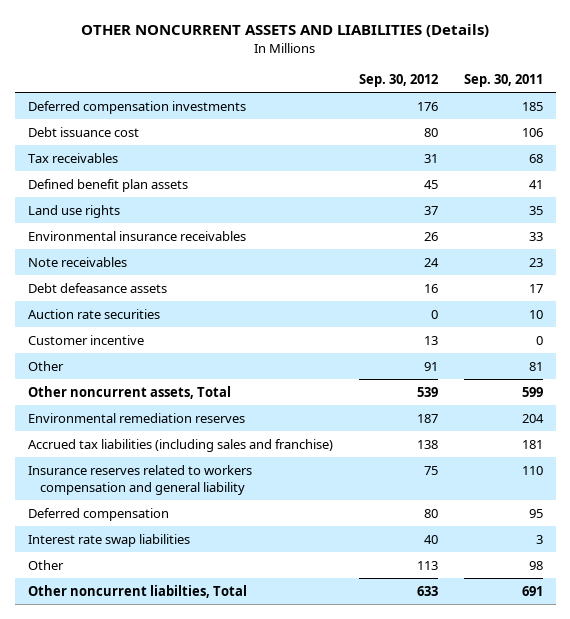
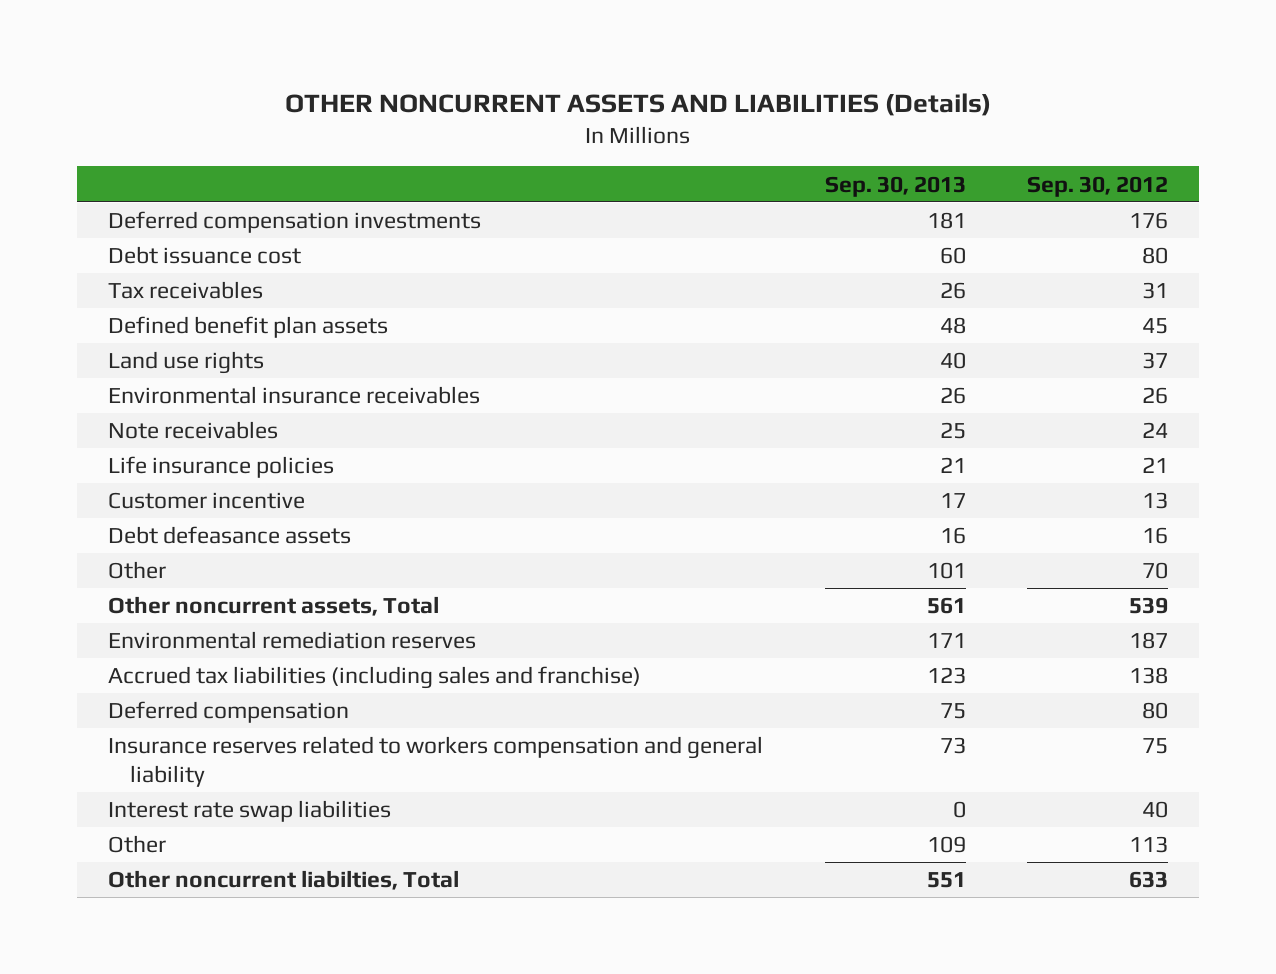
- | Sep. 30, 2012 | Sep. 30, 2011
+ | Sep. 30, 2013 | Sep. 30, 2012
- Auction rate securities | 0 | 10
+ Life insurance policies | 21 | 21
- Other | 91 | 81
moved down: Debt defeasance assets | 16 | 16
+ Other | 101 | 70
moved down: Insurance reserves related to workers compensation and general liability | 73 | 75

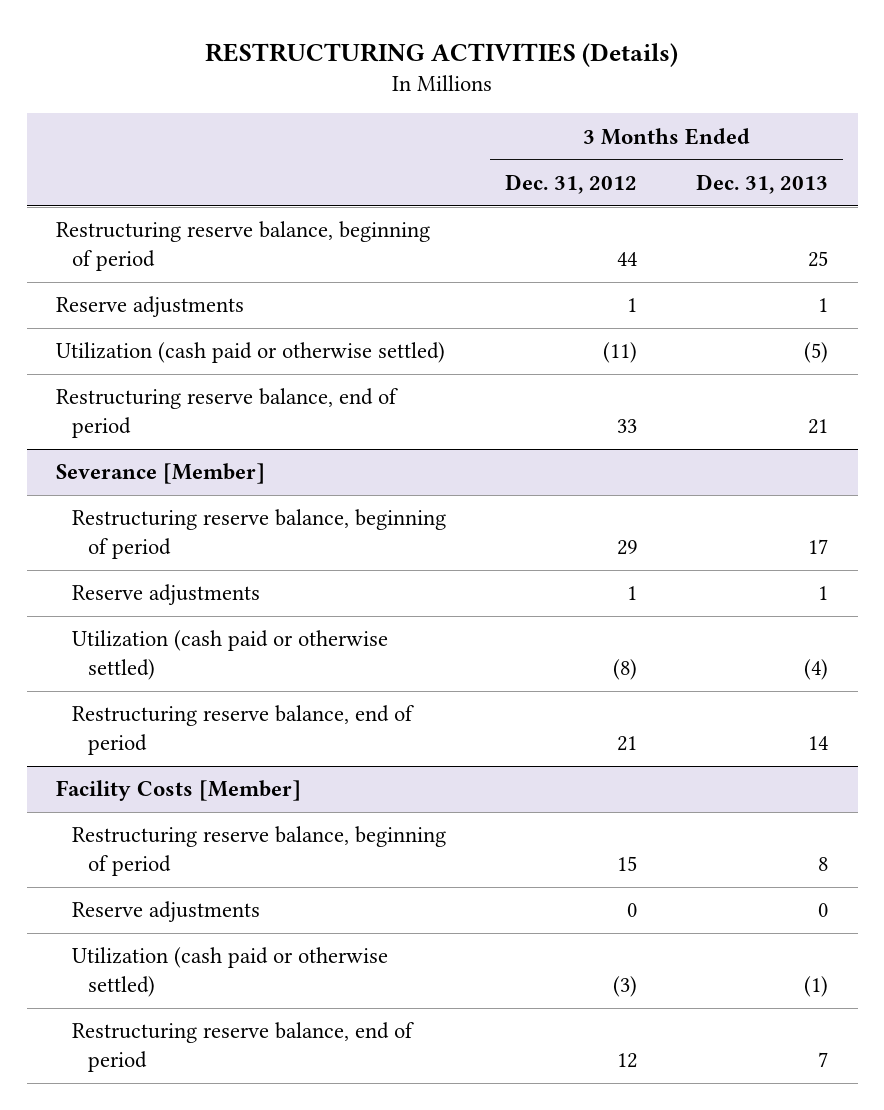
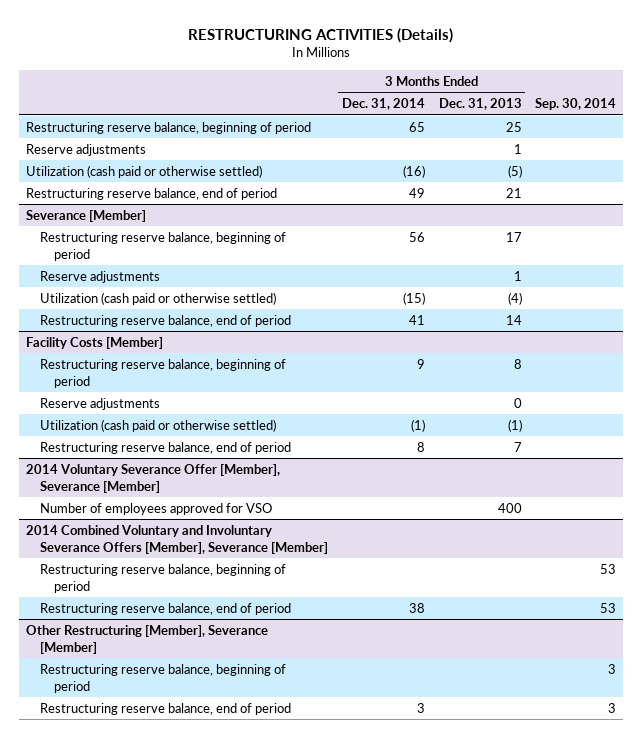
- | 3 Months Ended Dec. 31, 2012 | 3 Months Ended Dec. 31, 2013
+ | 3 Months Ended Dec. 31, 2014 | 3 Months Ended Dec. 31, 2013 | Sep. 30, 2014
+ 2014 Voluntary Severance Offer [Member], Severance [Member]
+ Number of employees approved for VSO | | 400 |
+ 2014 Combined Voluntary and Involuntary Severance Offers [Member], Severance [Member]
+ Restructuring reserve balance, beginning of period | | | 53
+ Restructuring reserve balance, end of period | 38 | | 53
+ Other Restructuring [Member], Severance [Member]
+ Restructuring reserve balance, beginning of period | | | 3
+ Restructuring reserve balance, end of period | 3 | | 3

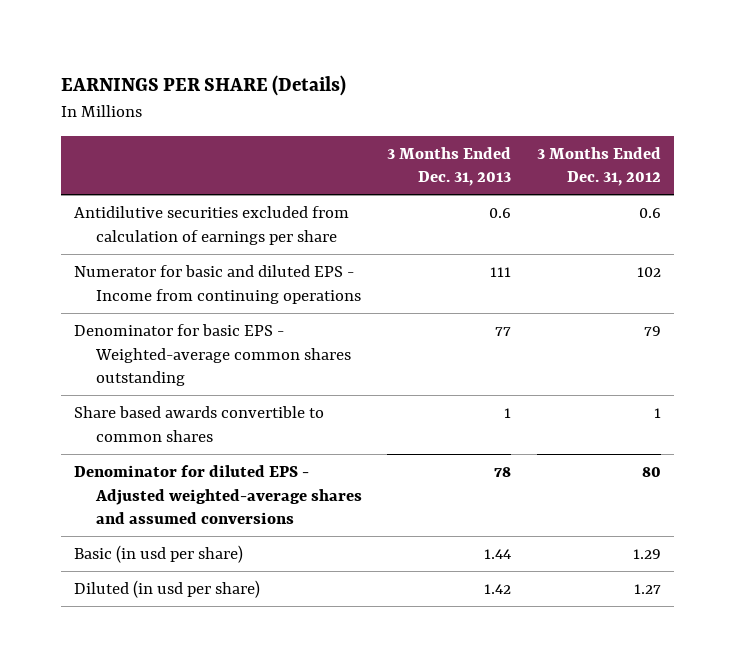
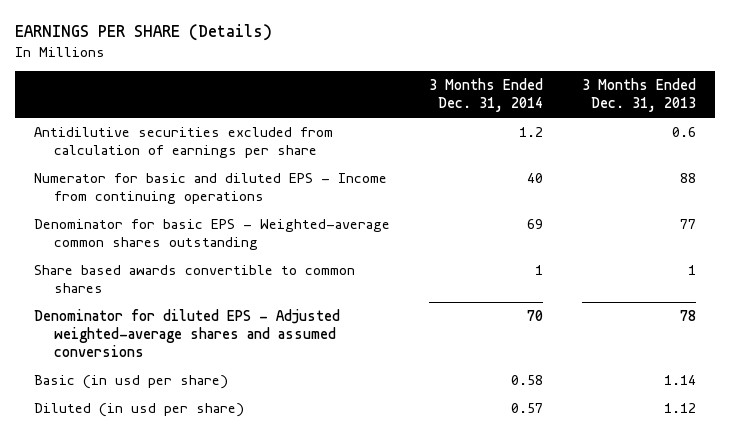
- | 3 Months Ended Dec. 31, 2013 | 3 Months Ended Dec. 31, 2012
+ | 3 Months Ended Dec. 31, 2014 | 3 Months Ended Dec. 31, 2013
- Numerator for basic and diluted EPS - Income from continuing operations | 111 | 102
+ Numerator for basic and diluted EPS - Income from continuing operations | 40 | 88
- Basic (in usd per share) | 1.44 | 1.29
- Diluted (in usd per share) | 1.42 | 1.27
+ Basic (in usd per share) | 0.58 | 1.14
+ Diluted (in usd per share) | 0.57 | 1.12

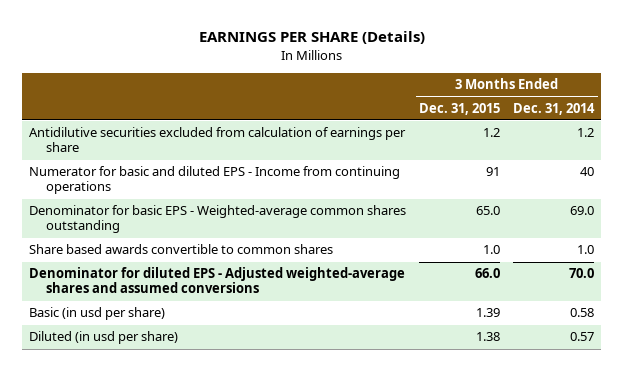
- | 3 Months Ended Dec. 31, 2014 | 3 Months Ended Dec. 31, 2013
+ | 3 Months Ended Dec. 31, 2015 | 3 Months Ended Dec. 31, 2014
- Denominator for basic EPS - Weighted-average common shares outstanding | 69 | 77
- Share based awards convertible to common shares | 1 | 1
- Denominator for diluted EPS - Adjusted weighted-average shares and assumed conversions | 70 | 78
+ Denominator for basic EPS - Weighted-average common shares outstanding | 65.0 | 69.0
+ Share based awards convertible to common shares | 1.0 | 1.0
+ Denominator for diluted EPS - Adjusted weighted-average shares and assumed conversions | 66.0 | 70.0

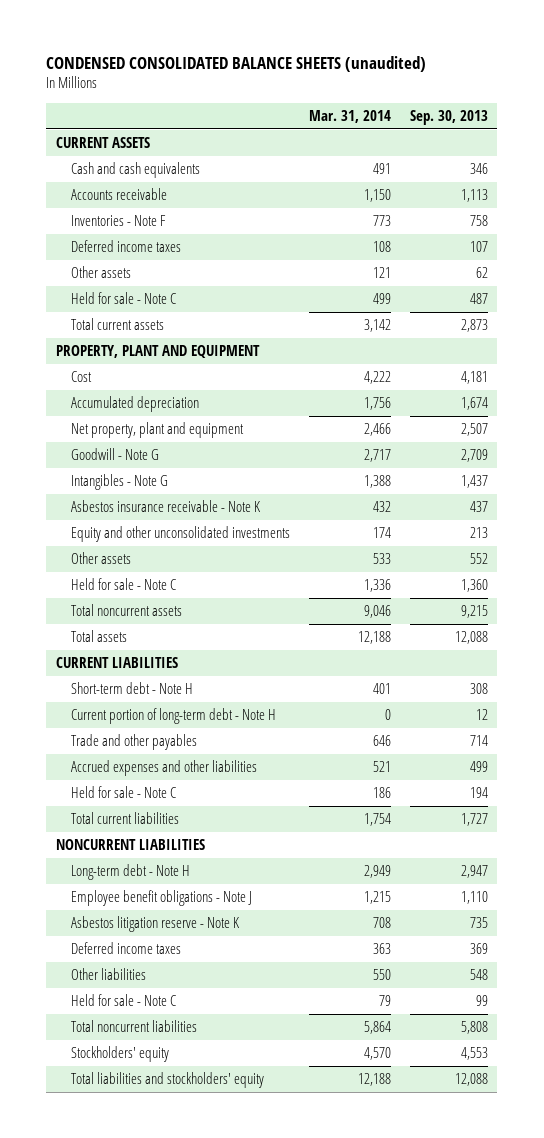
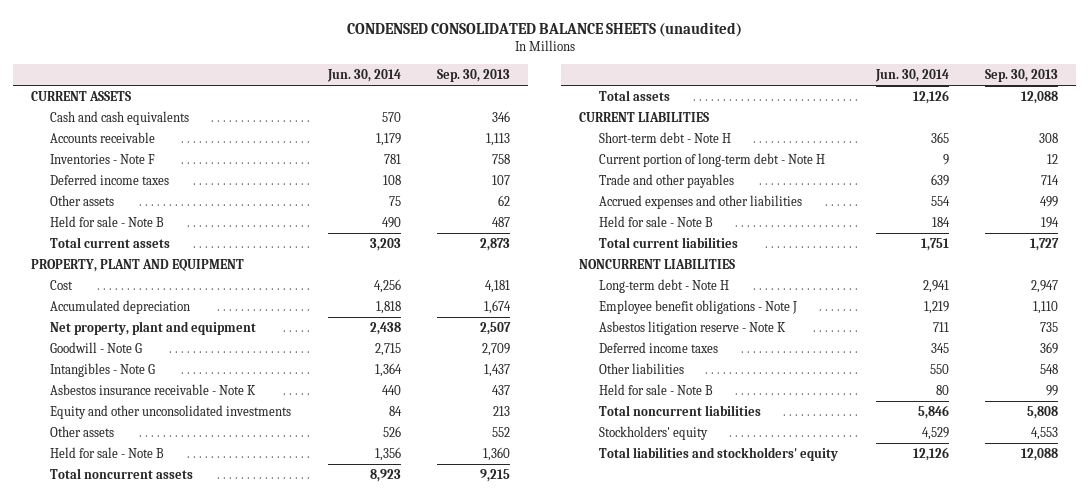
- | Mar. 31, 2014 | Sep. 30, 2013
+ | Jun. 30, 2014 | Sep. 30, 2013
- Held for sale - Note C | 499 | 487
+ Held for sale - Note B | 490 | 487
- Held for sale - Note C | 1,336 | 1,360
+ Held for sale - Note B | 1,356 | 1,360
- Held for sale - Note C | 186 | 194
+ Held for sale - Note B | 184 | 194
- Held for sale - Note C | 79 | 99
+ Held for sale - Note B | 80 | 99

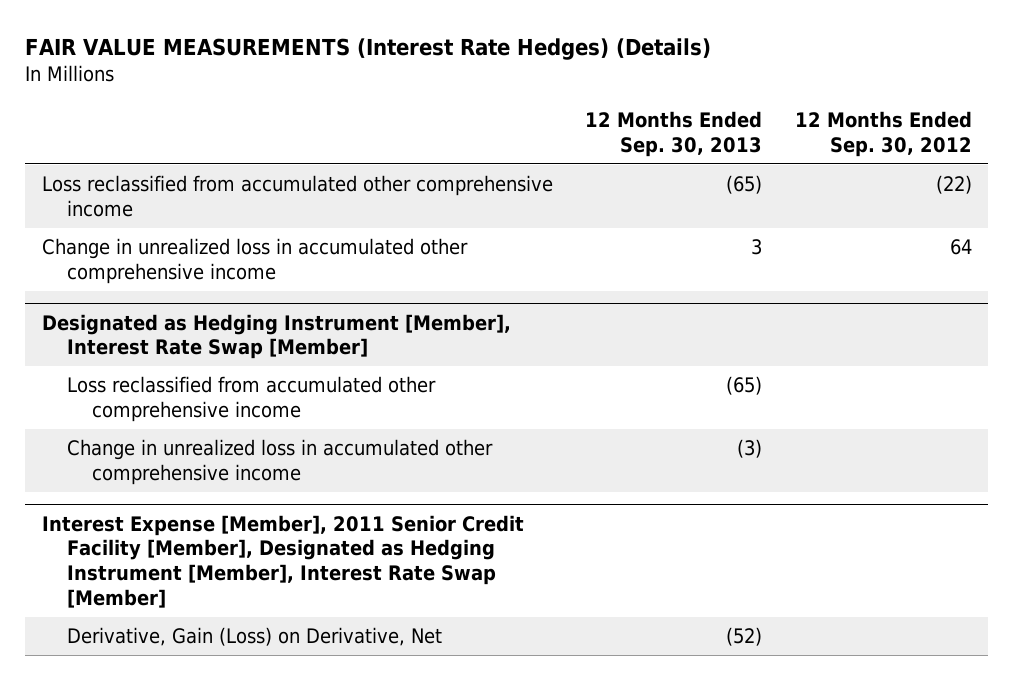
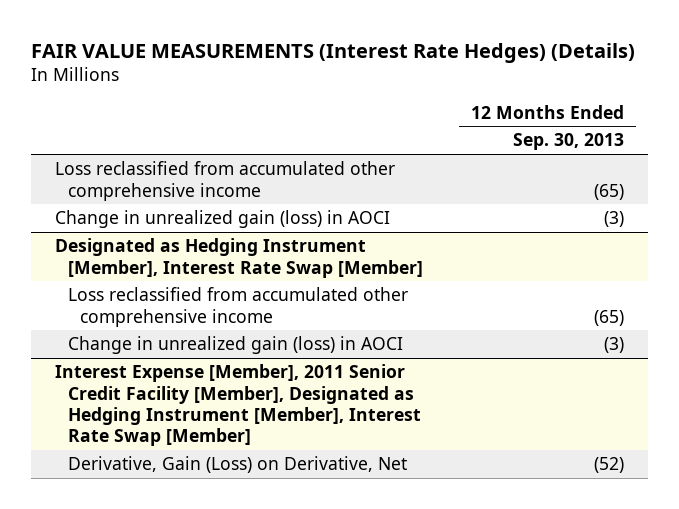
- | 12 Months Ended Sep. 30, 2013 | 12 Months Ended Sep. 30, 2012
+ | 12 Months Ended Sep. 30, 2013
- Change in unrealized loss in accumulated other comprehensive income | 3 | 64
+ Change in unrealized gain (loss) in AOCI | (3)
@ Designated as Hedging Instrument [Member], Interest Rate Swap [Member]
- Change in unrealized loss in accumulated other comprehensive income | (3) |
+ Change in unrealized gain (loss) in AOCI | (3)

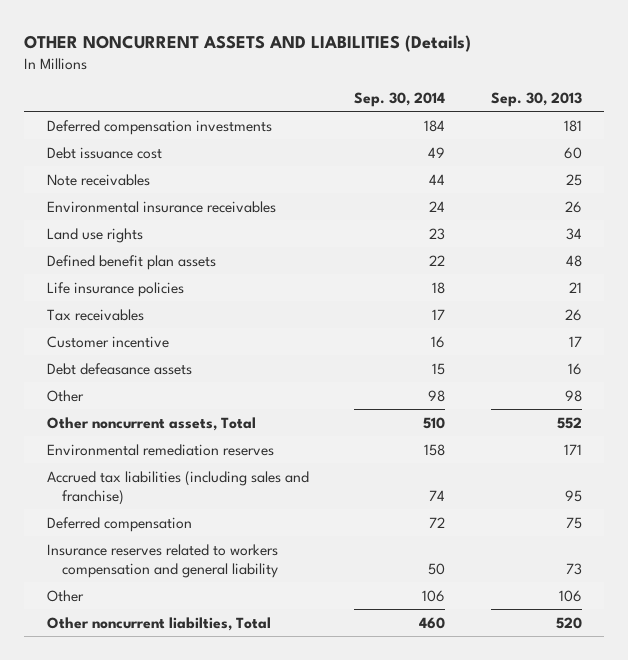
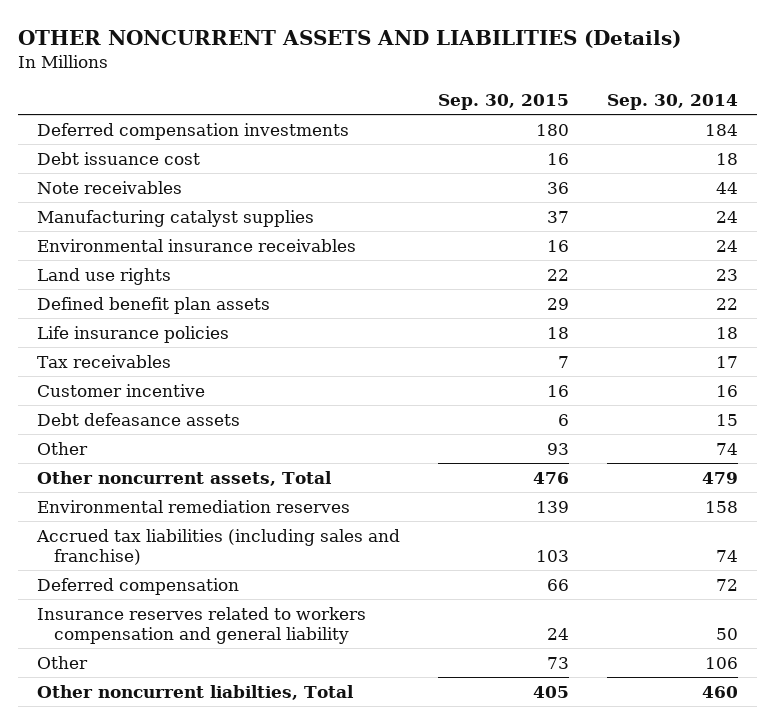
- | Sep. 30, 2014 | Sep. 30, 2013
+ | Sep. 30, 2015 | Sep. 30, 2014
- Debt issuance cost | 49 | 60
+ Debt issuance cost | 16 | 18
+ Manufacturing catalyst supplies | 37 | 24
- Other | 98 | 98
- Other noncurrent assets, Total | 510 | 552
+ Other | 93 | 74
+ Other noncurrent assets, Total | 476 | 479

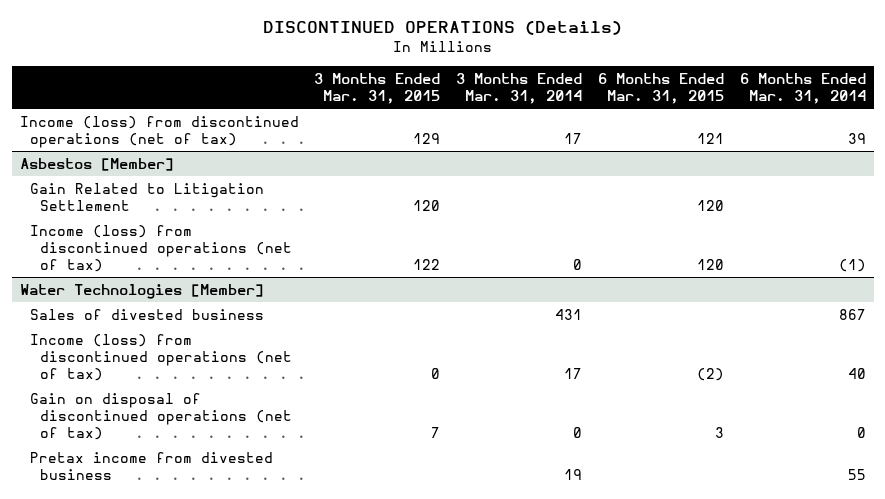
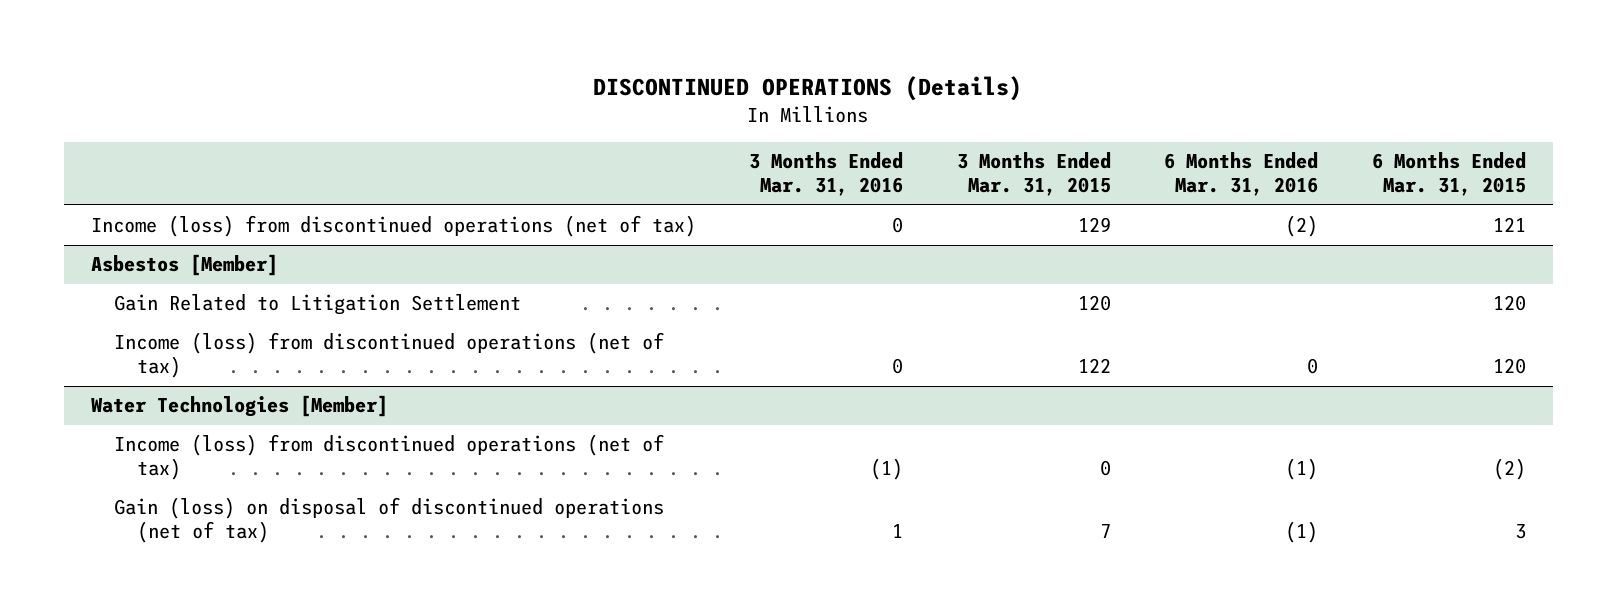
- | 3 Months Ended Mar. 31, 2015 | 3 Months Ended Mar. 31, 2014 | 6 Months Ended Mar. 31, 2015 | 6 Months Ended Mar. 31, 2014
+ | 3 Months Ended Mar. 31, 2016 | 3 Months Ended Mar. 31, 2015 | 6 Months Ended Mar. 31, 2016 | 6 Months Ended Mar. 31, 2015
@ Water Technologies [Member]
- Sales of divested business | | 431 | | 867
- Gain on disposal of discontinued operations (net of tax) | 7 | 0 | 3 | 0
- Pretax income from divested business | | 19 | | 55
+ Gain (loss) on disposal of discontinued operations (net of tax) | 1 | 7 | (1) | 3

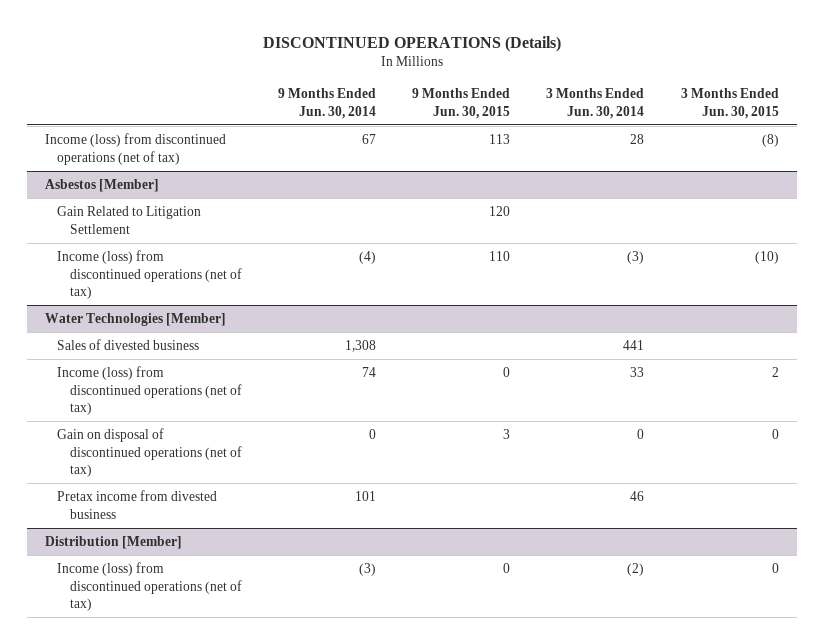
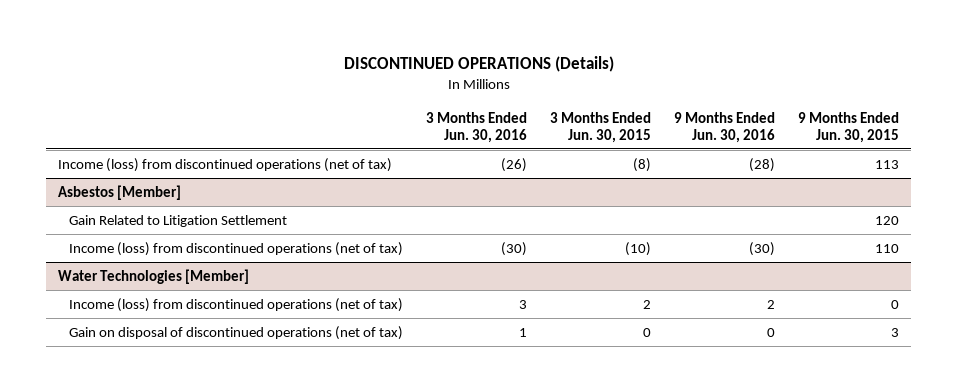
- | 9 Months Ended Jun. 30, 2014 | 9 Months Ended Jun. 30, 2015 | 3 Months Ended Jun. 30, 2014 | 3 Months Ended Jun. 30, 2015
+ | 3 Months Ended Jun. 30, 2016 | 3 Months Ended Jun. 30, 2015 | 9 Months Ended Jun. 30, 2016 | 9 Months Ended Jun. 30, 2015
@ Water Technologies [Member]
- Sales of divested business | 1,308 | | 441 |
- Pretax income from divested business | 101 | | 46 |
- Distribution [Member]
- Income (loss) from discontinued operations (net of tax) | (3) | 0 | (2) | 0

